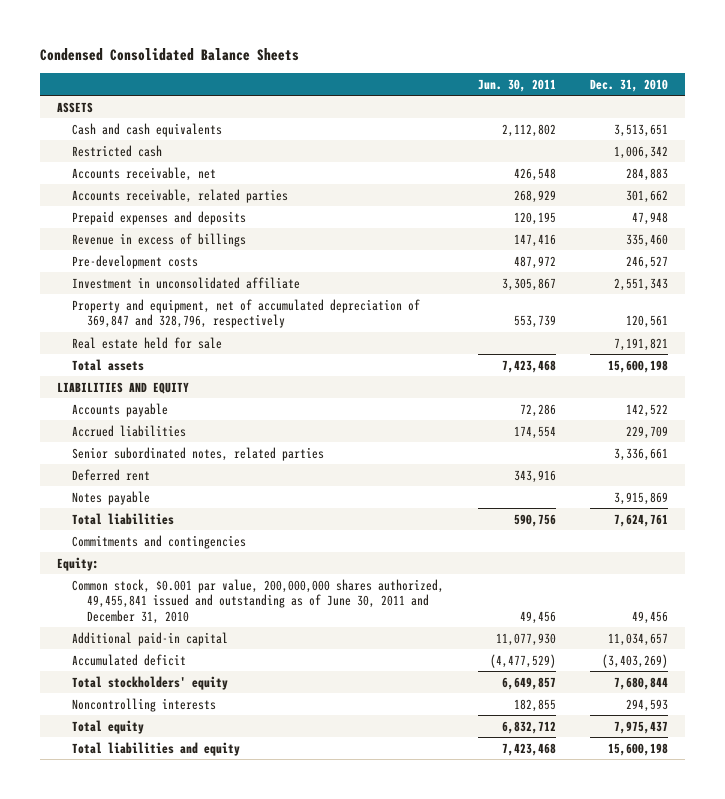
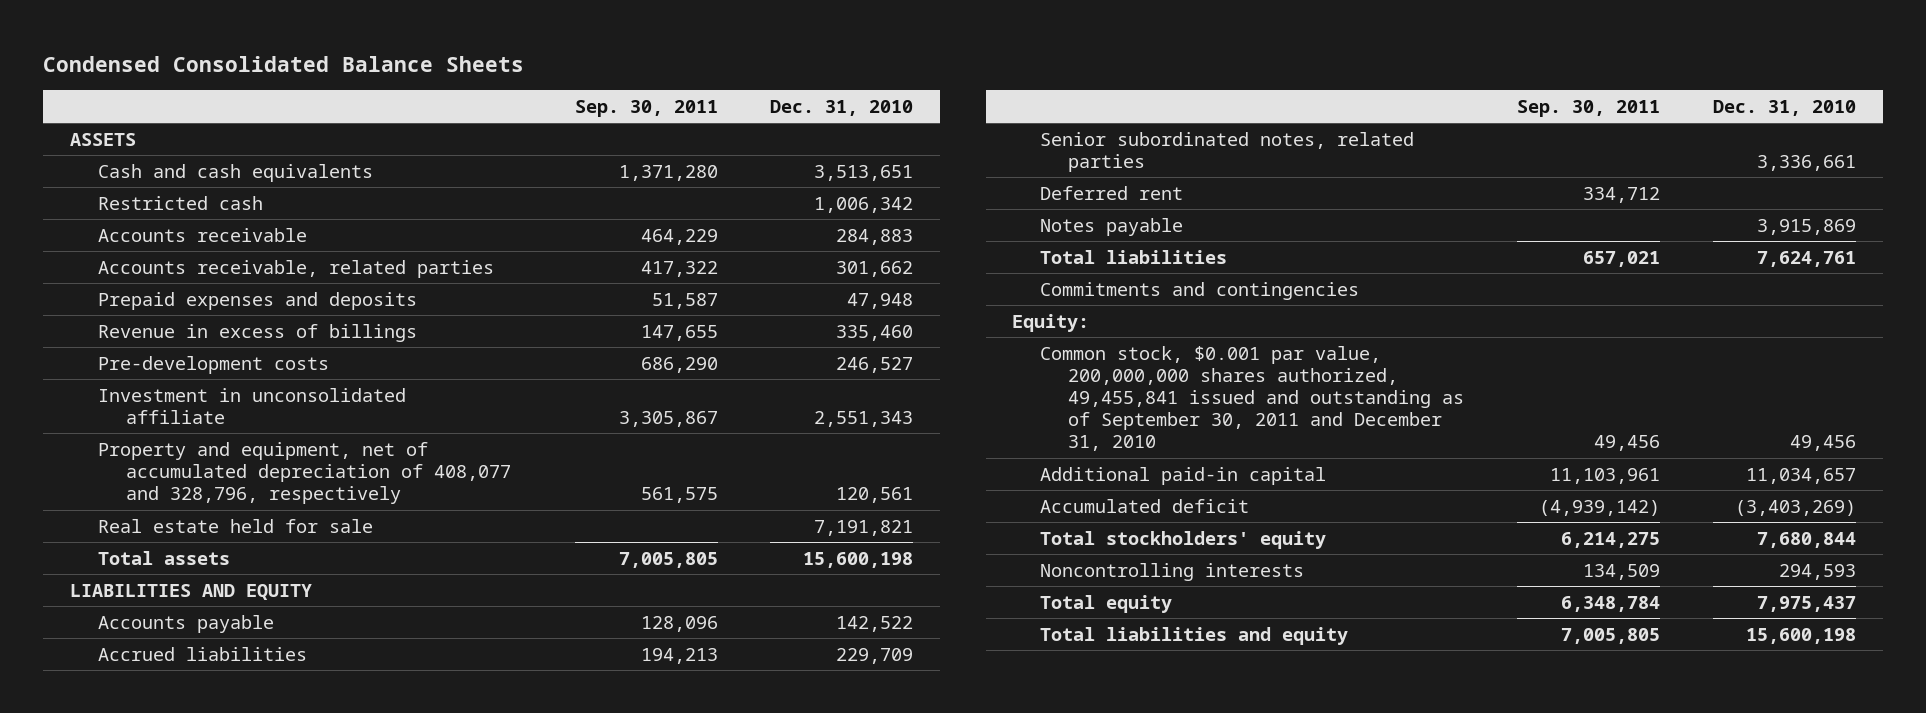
- | Jun. 30, 2011 | Dec. 31, 2010
+ | Sep. 30, 2011 | Dec. 31, 2010
- Accounts receivable, net | 426,548 | 284,883
+ Accounts receivable | 464,229 | 284,883
- Property and equipment, net of accumulated depreciation of 369,847 and 328,796, respectively | 553,739 | 120,561
+ Property and equipment, net of accumulated depreciation of 408,077 and 328,796, respectively | 561,575 | 120,561
- Common stock, $0.001 par value, 200,000,000 shares authorized, 49,455,841 issued and outstanding as of June 30, 2011 and December 31, 2010 | 49,456 | 49,456
+ Common stock, $0.001 par value, 200,000,000 shares authorized, 49,455,841 issued and outstanding as of September 30, 2011 and December 31, 2010 | 49,456 | 49,456

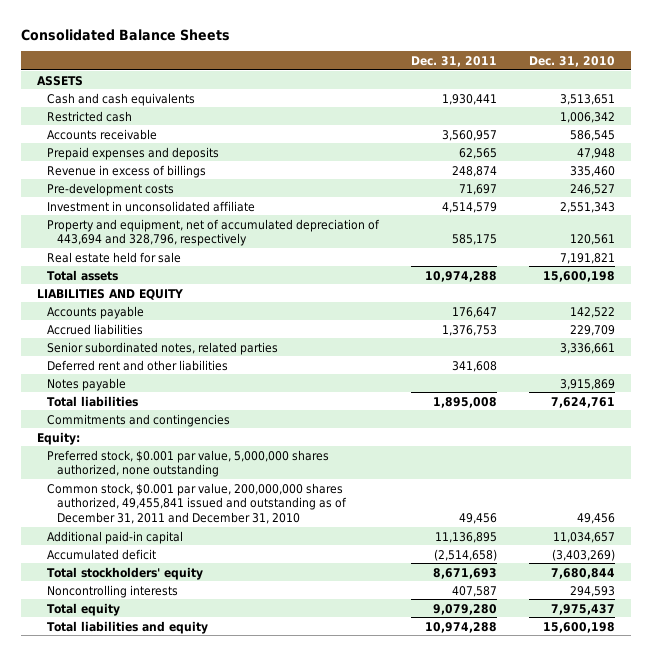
- Condensed Consolidated Balance Sheets
+ Consolidated Balance Sheets
- | Sep. 30, 2011 | Dec. 31, 2010
+ | Dec. 31, 2011 | Dec. 31, 2010
- Accounts receivable | 464,229 | 284,883
- Accounts receivable, related parties | 417,322 | 301,662
+ Accounts receivable | 3,560,957 | 586,545
- Property and equipment, net of accumulated depreciation of 408,077 and 328,796, respectively | 561,575 | 120,561
+ Property and equipment, net of accumulated depreciation of 443,694 and 328,796, respectively | 585,175 | 120,561
- Deferred rent | 334,712 |
+ Deferred rent and other liabilities | 341,608 |
- Common stock, $0.001 par value, 200,000,000 shares authorized, 49,455,841 issued and outstanding as of September 30, 2011 and December 31, 2010 | 49,456 | 49,456
+ Preferred stock, $0.001 par value, 5,000,000 shares authorized, none outstanding
+ Common stock, $0.001 par value, 200,000,000 shares authorized, 49,455,841 issued and outstanding as of December 31, 2011 and December 31, 2010 | 49,456 | 49,456

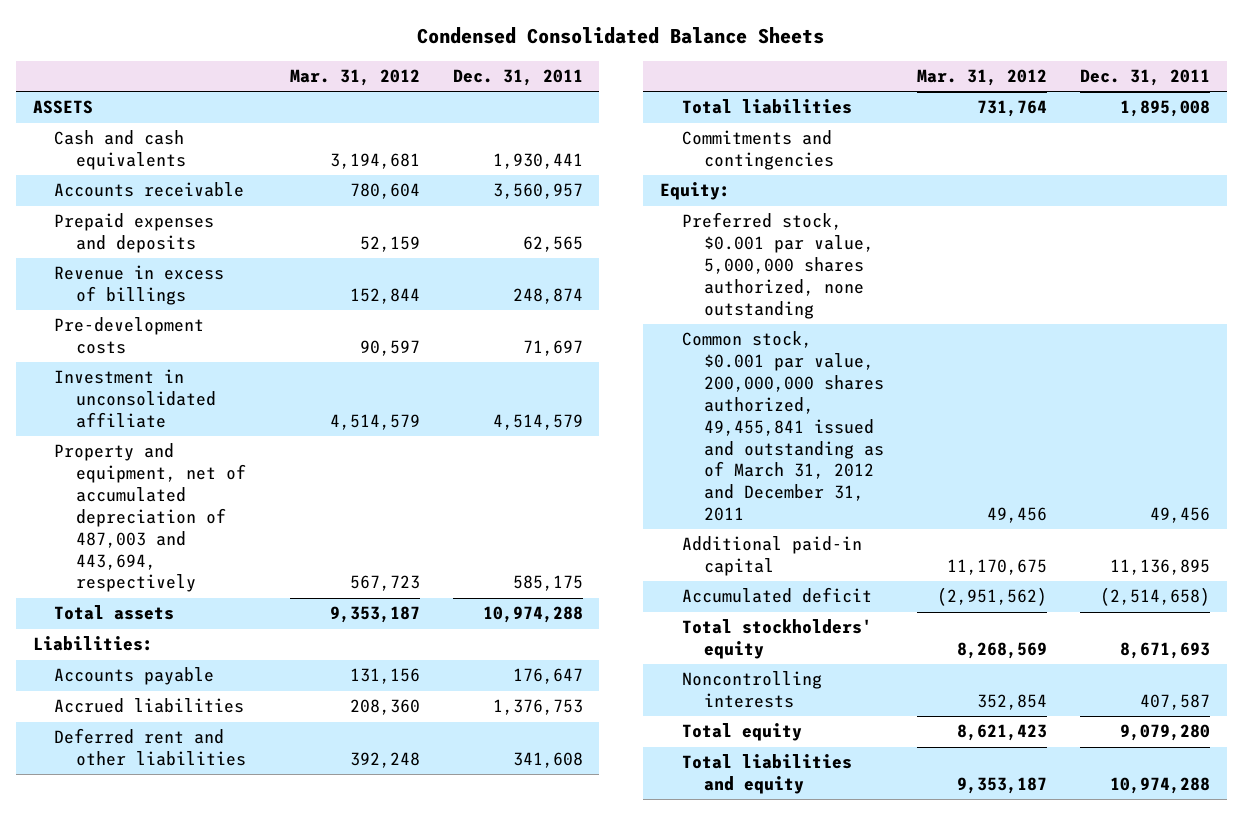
- Consolidated Balance Sheets
+ Condensed Consolidated Balance Sheets
- | Dec. 31, 2011 | Dec. 31, 2010
+ | Mar. 31, 2012 | Dec. 31, 2011
- Restricted cash | | 1,006,342
- Property and equipment, net of accumulated depreciation of 443,694 and 328,796, respectively | 585,175 | 120,561
- Real estate held for sale | | 7,191,821
+ Property and equipment, net of accumulated depreciation of 487,003 and 443,694, respectively | 567,723 | 585,175
- LIABILITIES AND EQUITY
+ Liabilities:
- Senior subordinated notes, related parties | | 3,336,661
- Notes payable | | 3,915,869
- Common stock, $0.001 par value, 200,000,000 shares authorized, 49,455,841 issued and outstanding as of December 31, 2011 and December 31, 2010 | 49,456 | 49,456
+ Common stock, $0.001 par value, 200,000,000 shares authorized, 49,455,841 issued and outstanding as of March 31, 2012 and December 31, 2011 | 49,456 | 49,456

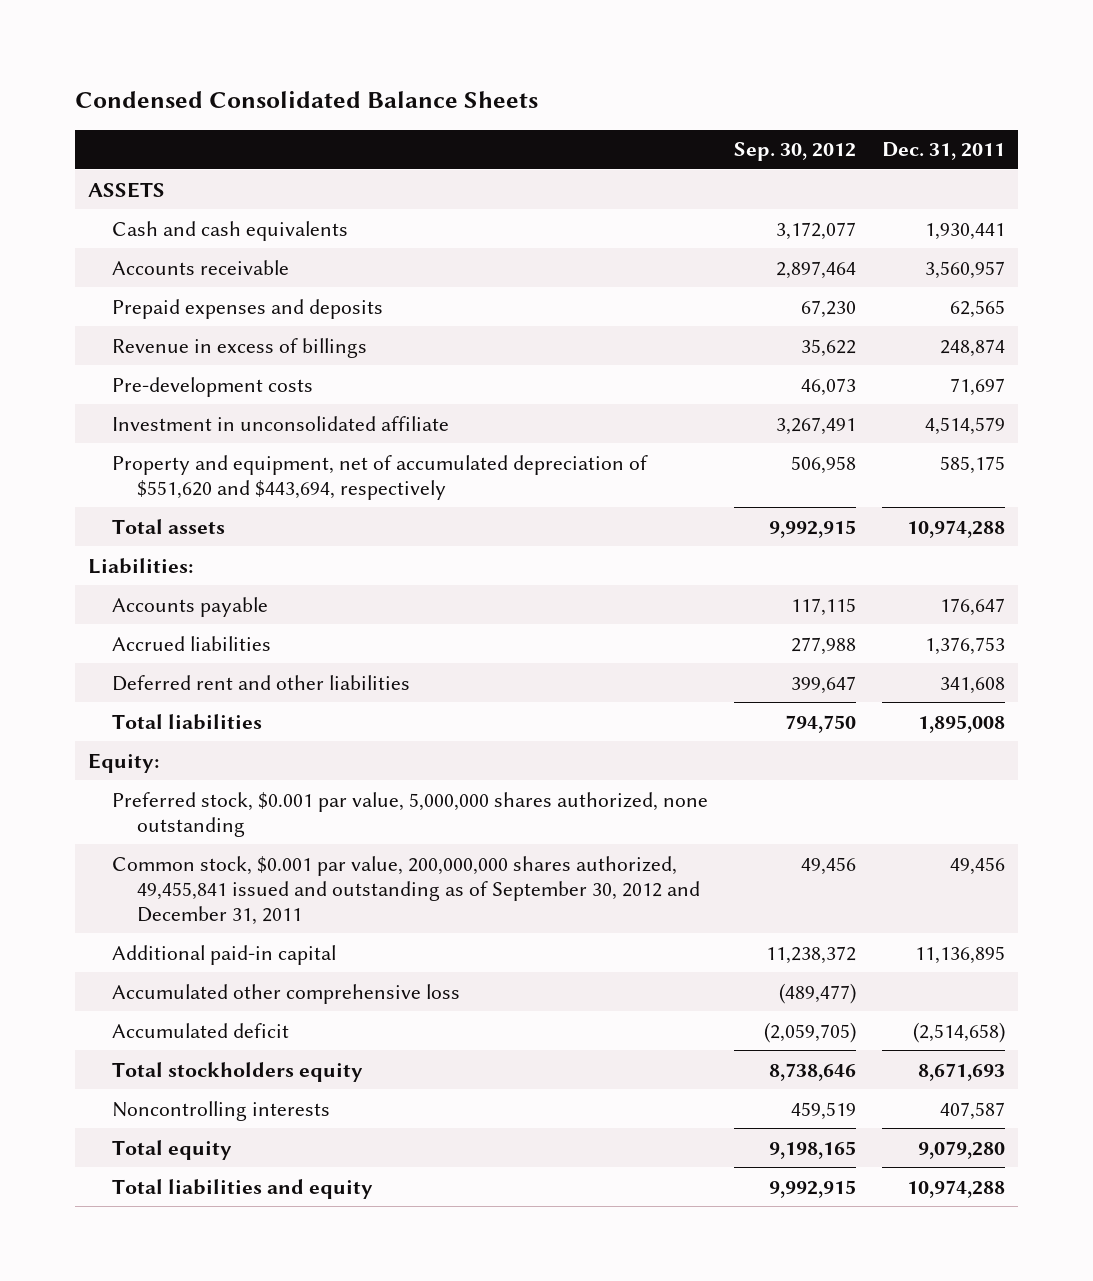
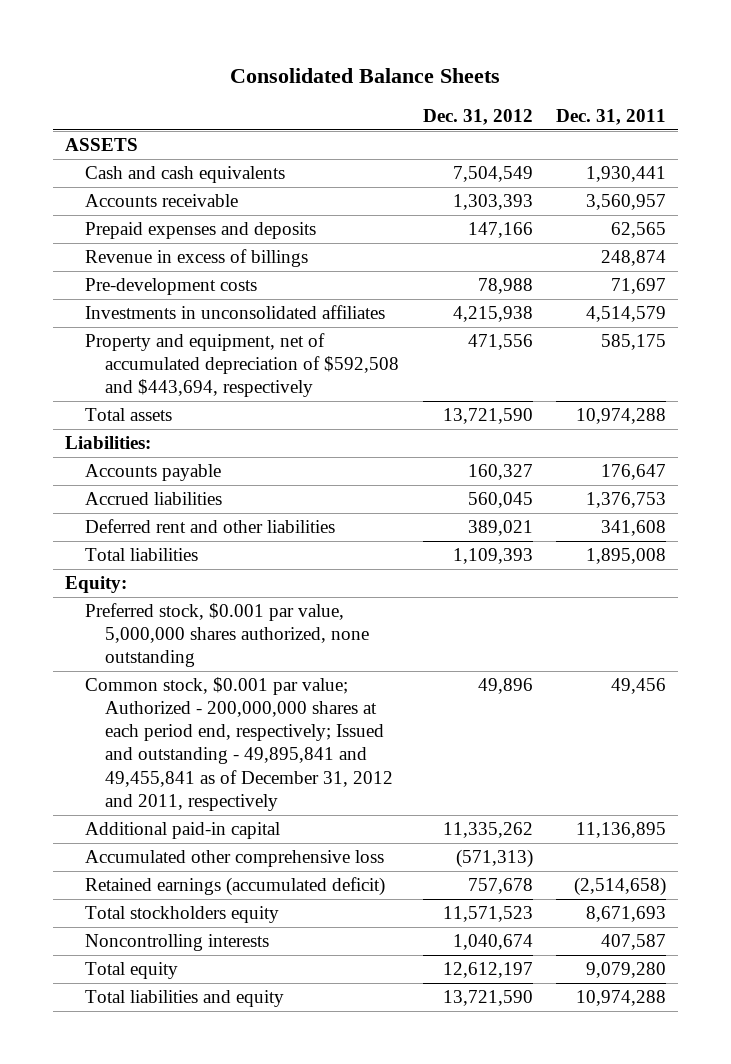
- Condensed Consolidated Balance Sheets
+ Consolidated Balance Sheets
- | Sep. 30, 2012 | Dec. 31, 2011
+ | Dec. 31, 2012 | Dec. 31, 2011
- Investment in unconsolidated affiliate | 3,267,491 | 4,514,579
- Property and equipment, net of accumulated depreciation of $551,620 and $443,694, respectively | 506,958 | 585,175
+ Investments in unconsolidated affiliates | 4,215,938 | 4,514,579
+ Property and equipment, net of accumulated depreciation of $592,508 and $443,694, respectively | 471,556 | 585,175
- Common stock, $0.001 par value, 200,000,000 shares authorized, 49,455,841 issued and outstanding as of September 30, 2012 and December 31, 2011 | 49,456 | 49,456
+ Common stock, $0.001 par value; Authorized - 200,000,000 shares at each period end, respectively; Issued and outstanding - 49,895,841 and 49,455,841 as of December 31, 2012 and 2011, respectively | 49,896 | 49,456
- Accumulated deficit | (2,059,705) | (2,514,658)
+ Retained earnings (accumulated deficit) | 757,678 | (2,514,658)

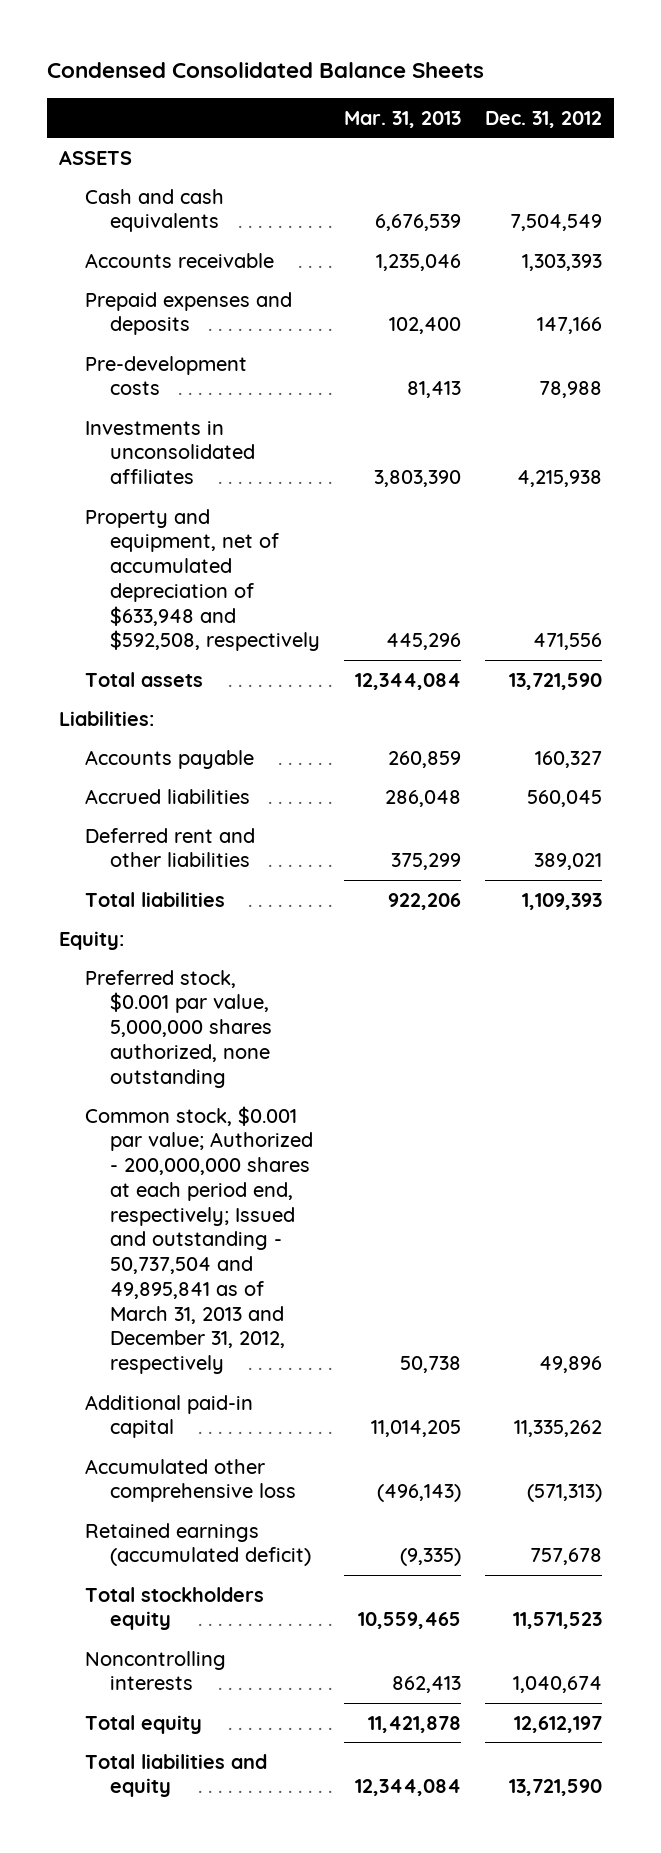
- Consolidated Balance Sheets
+ Condensed Consolidated Balance Sheets
- | Dec. 31, 2012 | Dec. 31, 2011
+ | Mar. 31, 2013 | Dec. 31, 2012
- Revenue in excess of billings | | 248,874
- Property and equipment, net of accumulated depreciation of $592,508 and $443,694, respectively | 471,556 | 585,175
+ Property and equipment, net of accumulated depreciation of $633,948 and $592,508, respectively | 445,296 | 471,556
- Common stock, $0.001 par value; Authorized - 200,000,000 shares at each period end, respectively; Issued and outstanding - 49,895,841 and 49,455,841 as of December 31, 2012 and 2011, respectively | 49,896 | 49,456
+ Common stock, $0.001 par value; Authorized - 200,000,000 shares at each period end, respectively; Issued and outstanding - 50,737,504 and 49,895,841 as of March 31, 2013 and December 31, 2012, respectively | 50,738 | 49,896

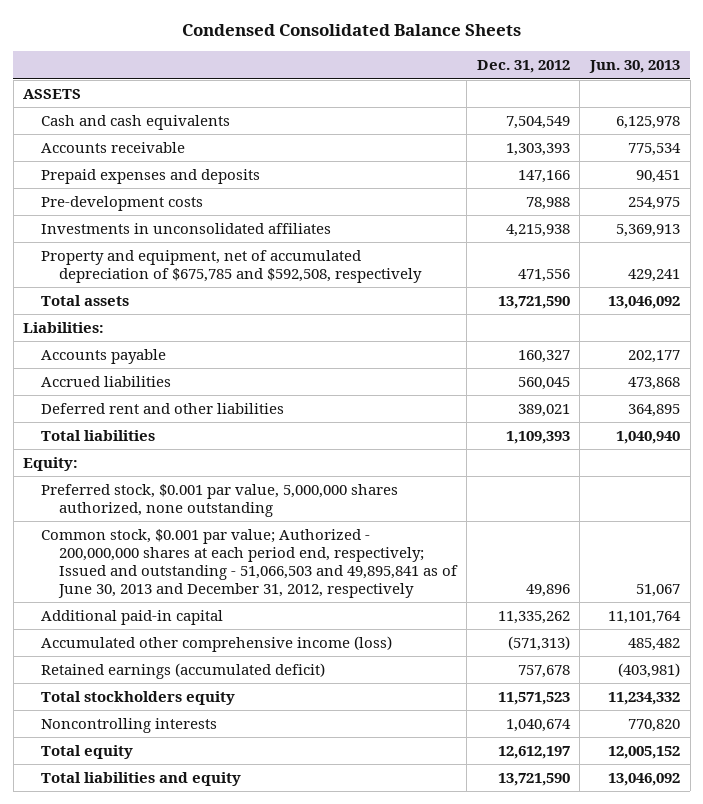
- | Mar. 31, 2013 | Dec. 31, 2012
+ | Dec. 31, 2012 | Jun. 30, 2013
- Property and equipment, net of accumulated depreciation of $633,948 and $592,508, respectively | 445,296 | 471,556
+ Property and equipment, net of accumulated depreciation of $675,785 and $592,508, respectively | 471,556 | 429,241
- Common stock, $0.001 par value; Authorized - 200,000,000 shares at each period end, respectively; Issued and outstanding - 50,737,504 and 49,895,841 as of March 31, 2013 and December 31, 2012, respectively | 50,738 | 49,896
+ Common stock, $0.001 par value; Authorized - 200,000,000 shares at each period end, respectively; Issued and outstanding - 51,066,503 and 49,895,841 as of June 30, 2013 and December 31, 2012, respectively | 49,896 | 51,067
- Accumulated other comprehensive loss | (496,143) | (571,313)
+ Accumulated other comprehensive income (loss) | (571,313) | 485,482

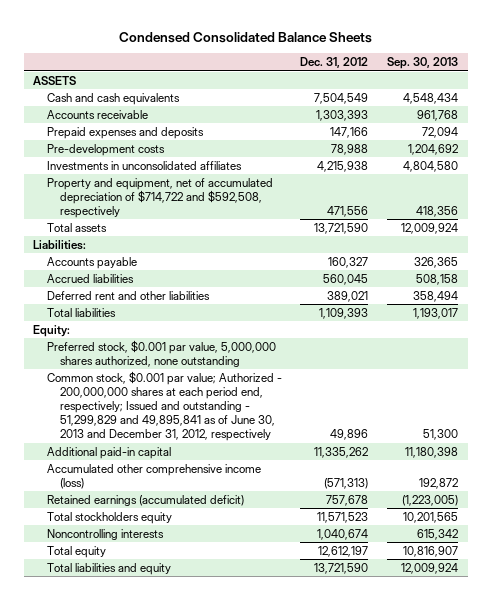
- | Dec. 31, 2012 | Jun. 30, 2013
+ | Dec. 31, 2012 | Sep. 30, 2013
- Property and equipment, net of accumulated depreciation of $675,785 and $592,508, respectively | 471,556 | 429,241
+ Property and equipment, net of accumulated depreciation of $714,722 and $592,508, respectively | 471,556 | 418,356
- Common stock, $0.001 par value; Authorized - 200,000,000 shares at each period end, respectively; Issued and outstanding - 51,066,503 and 49,895,841 as of June 30, 2013 and December 31, 2012, respectively | 49,896 | 51,067
+ Common stock, $0.001 par value; Authorized - 200,000,000 shares at each period end, respectively; Issued and outstanding - 51,299,829 and 49,895,841 as of June 30, 2013 and December 31, 2012, respectively | 49,896 | 51,300

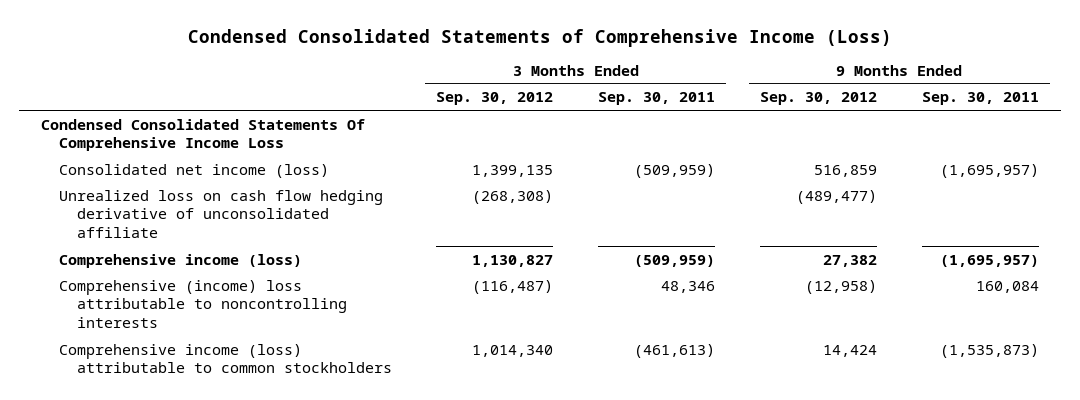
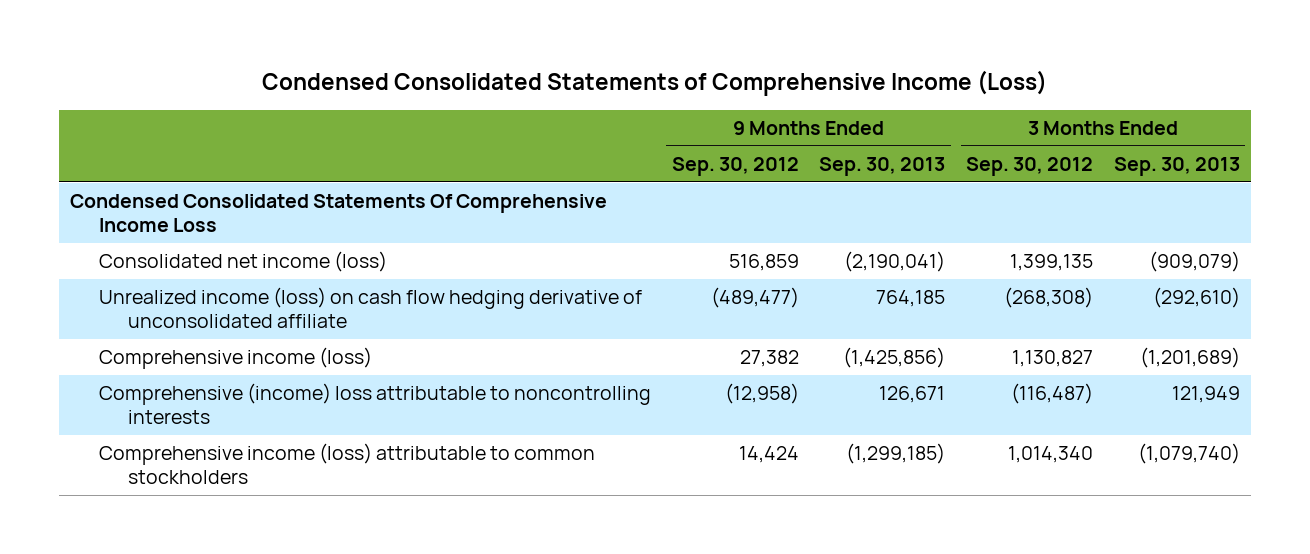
- | 3 Months Ended Sep. 30, 2012 | 3 Months Ended Sep. 30, 2011 | 9 Months Ended Sep. 30, 2012 | 9 Months Ended Sep. 30, 2011
+ | 9 Months Ended Sep. 30, 2012 | 9 Months Ended Sep. 30, 2013 | 3 Months Ended Sep. 30, 2012 | 3 Months Ended Sep. 30, 2013
- Unrealized loss on cash flow hedging derivative of unconsolidated affiliate | (268,308) | | (489,477) |
+ Unrealized income (loss) on cash flow hedging derivative of unconsolidated affiliate | (489,477) | 764,185 | (268,308) | (292,610)

